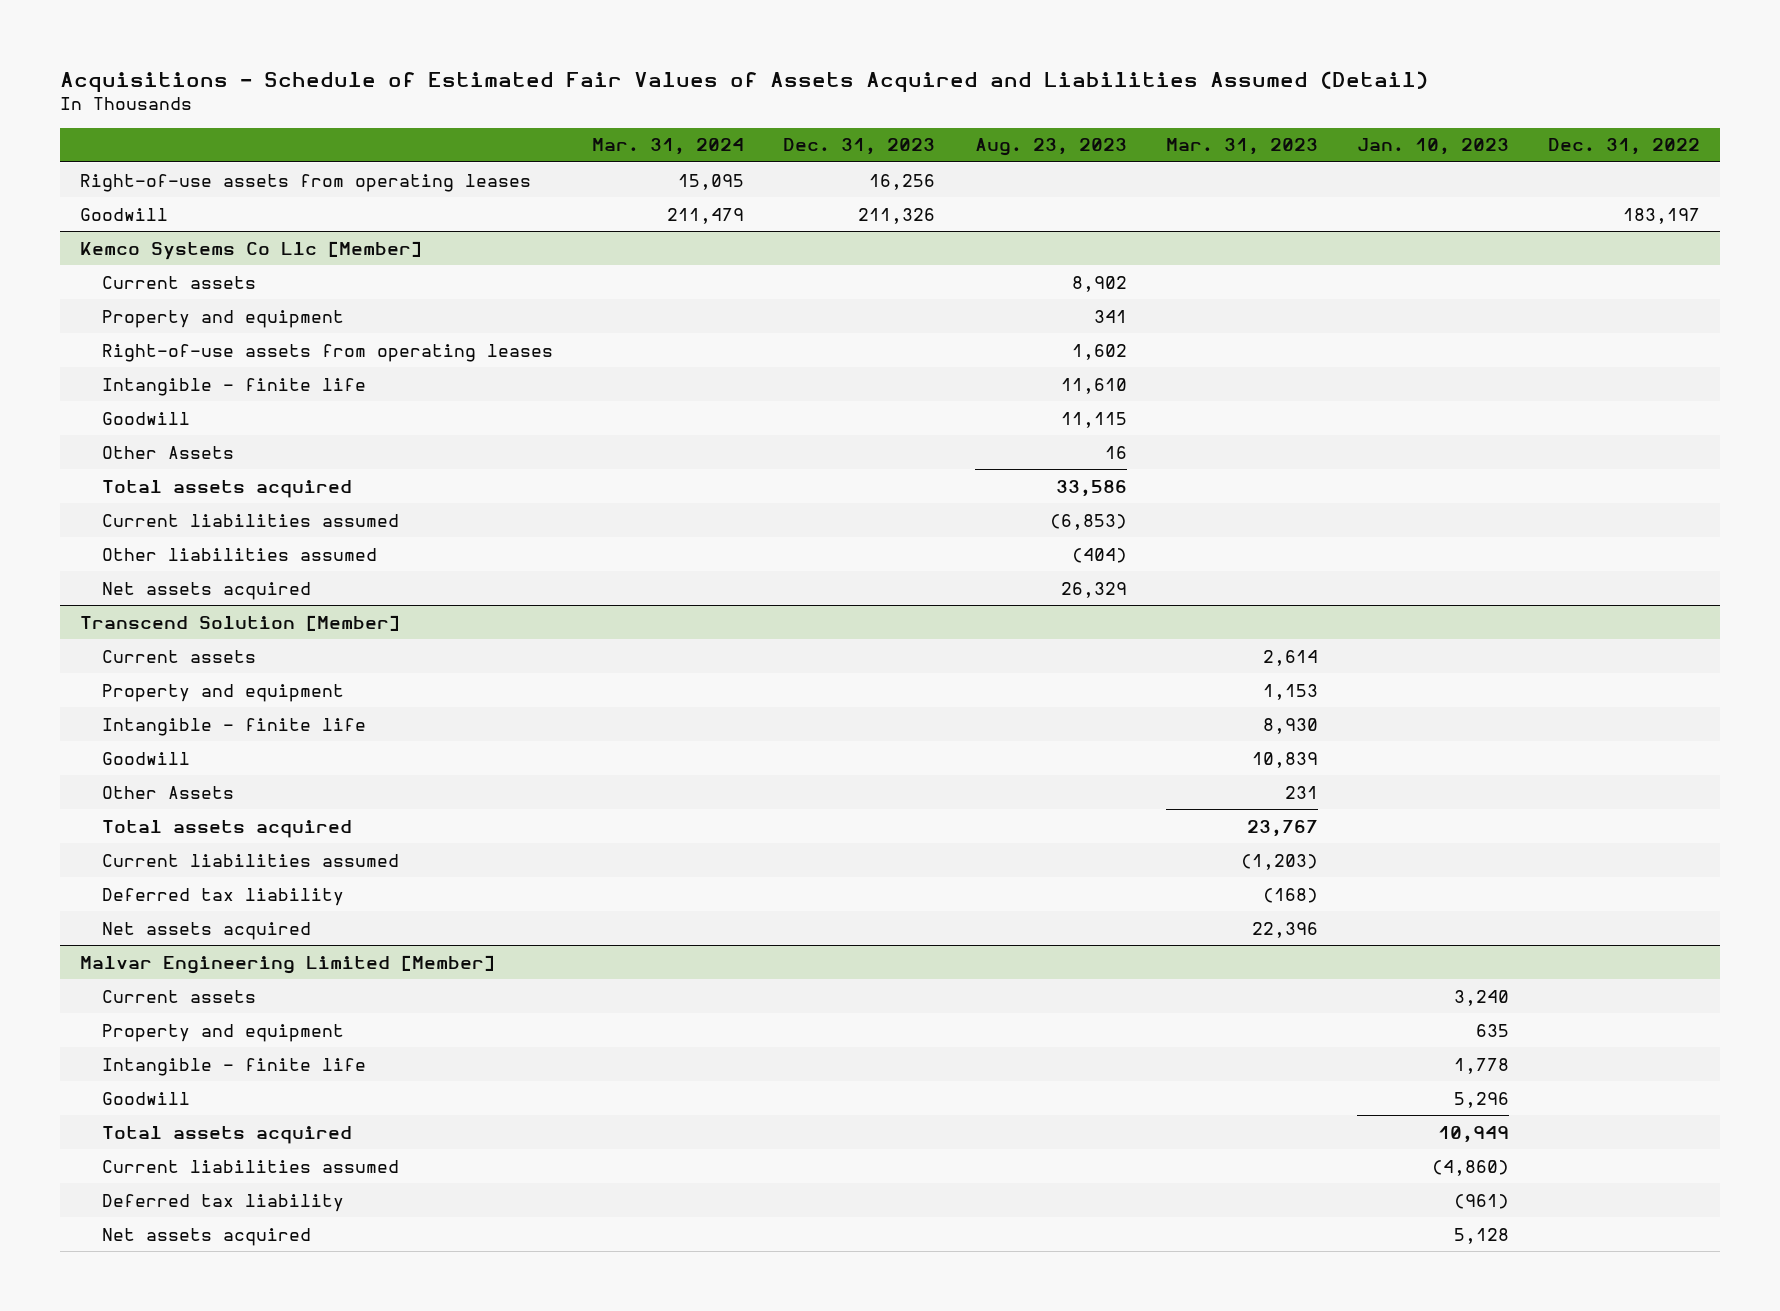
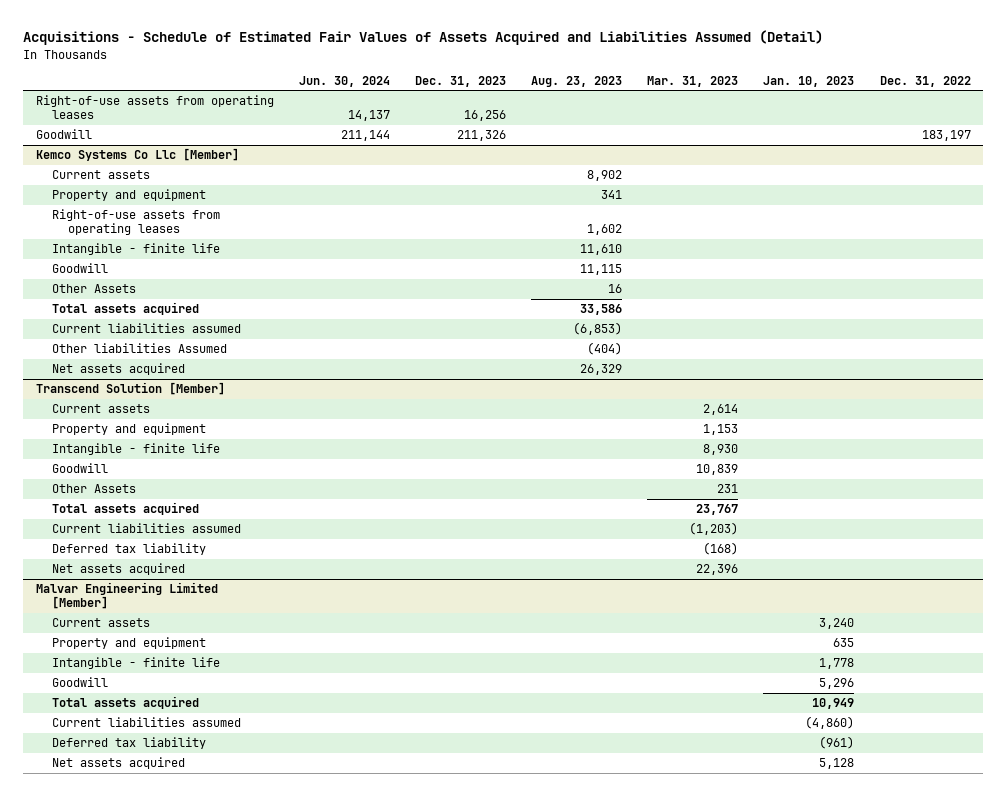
- | Mar. 31, 2024 | Dec. 31, 2023 | Aug. 23, 2023 | Mar. 31, 2023 | Jan. 10, 2023 | Dec. 31, 2022
+ | Jun. 30, 2024 | Dec. 31, 2023 | Aug. 23, 2023 | Mar. 31, 2023 | Jan. 10, 2023 | Dec. 31, 2022
@ Kemco Systems Co Llc [Member]
- Other liabilities assumed | | | (404) | | |
+ Other liabilities Assumed | | | (404) | | |

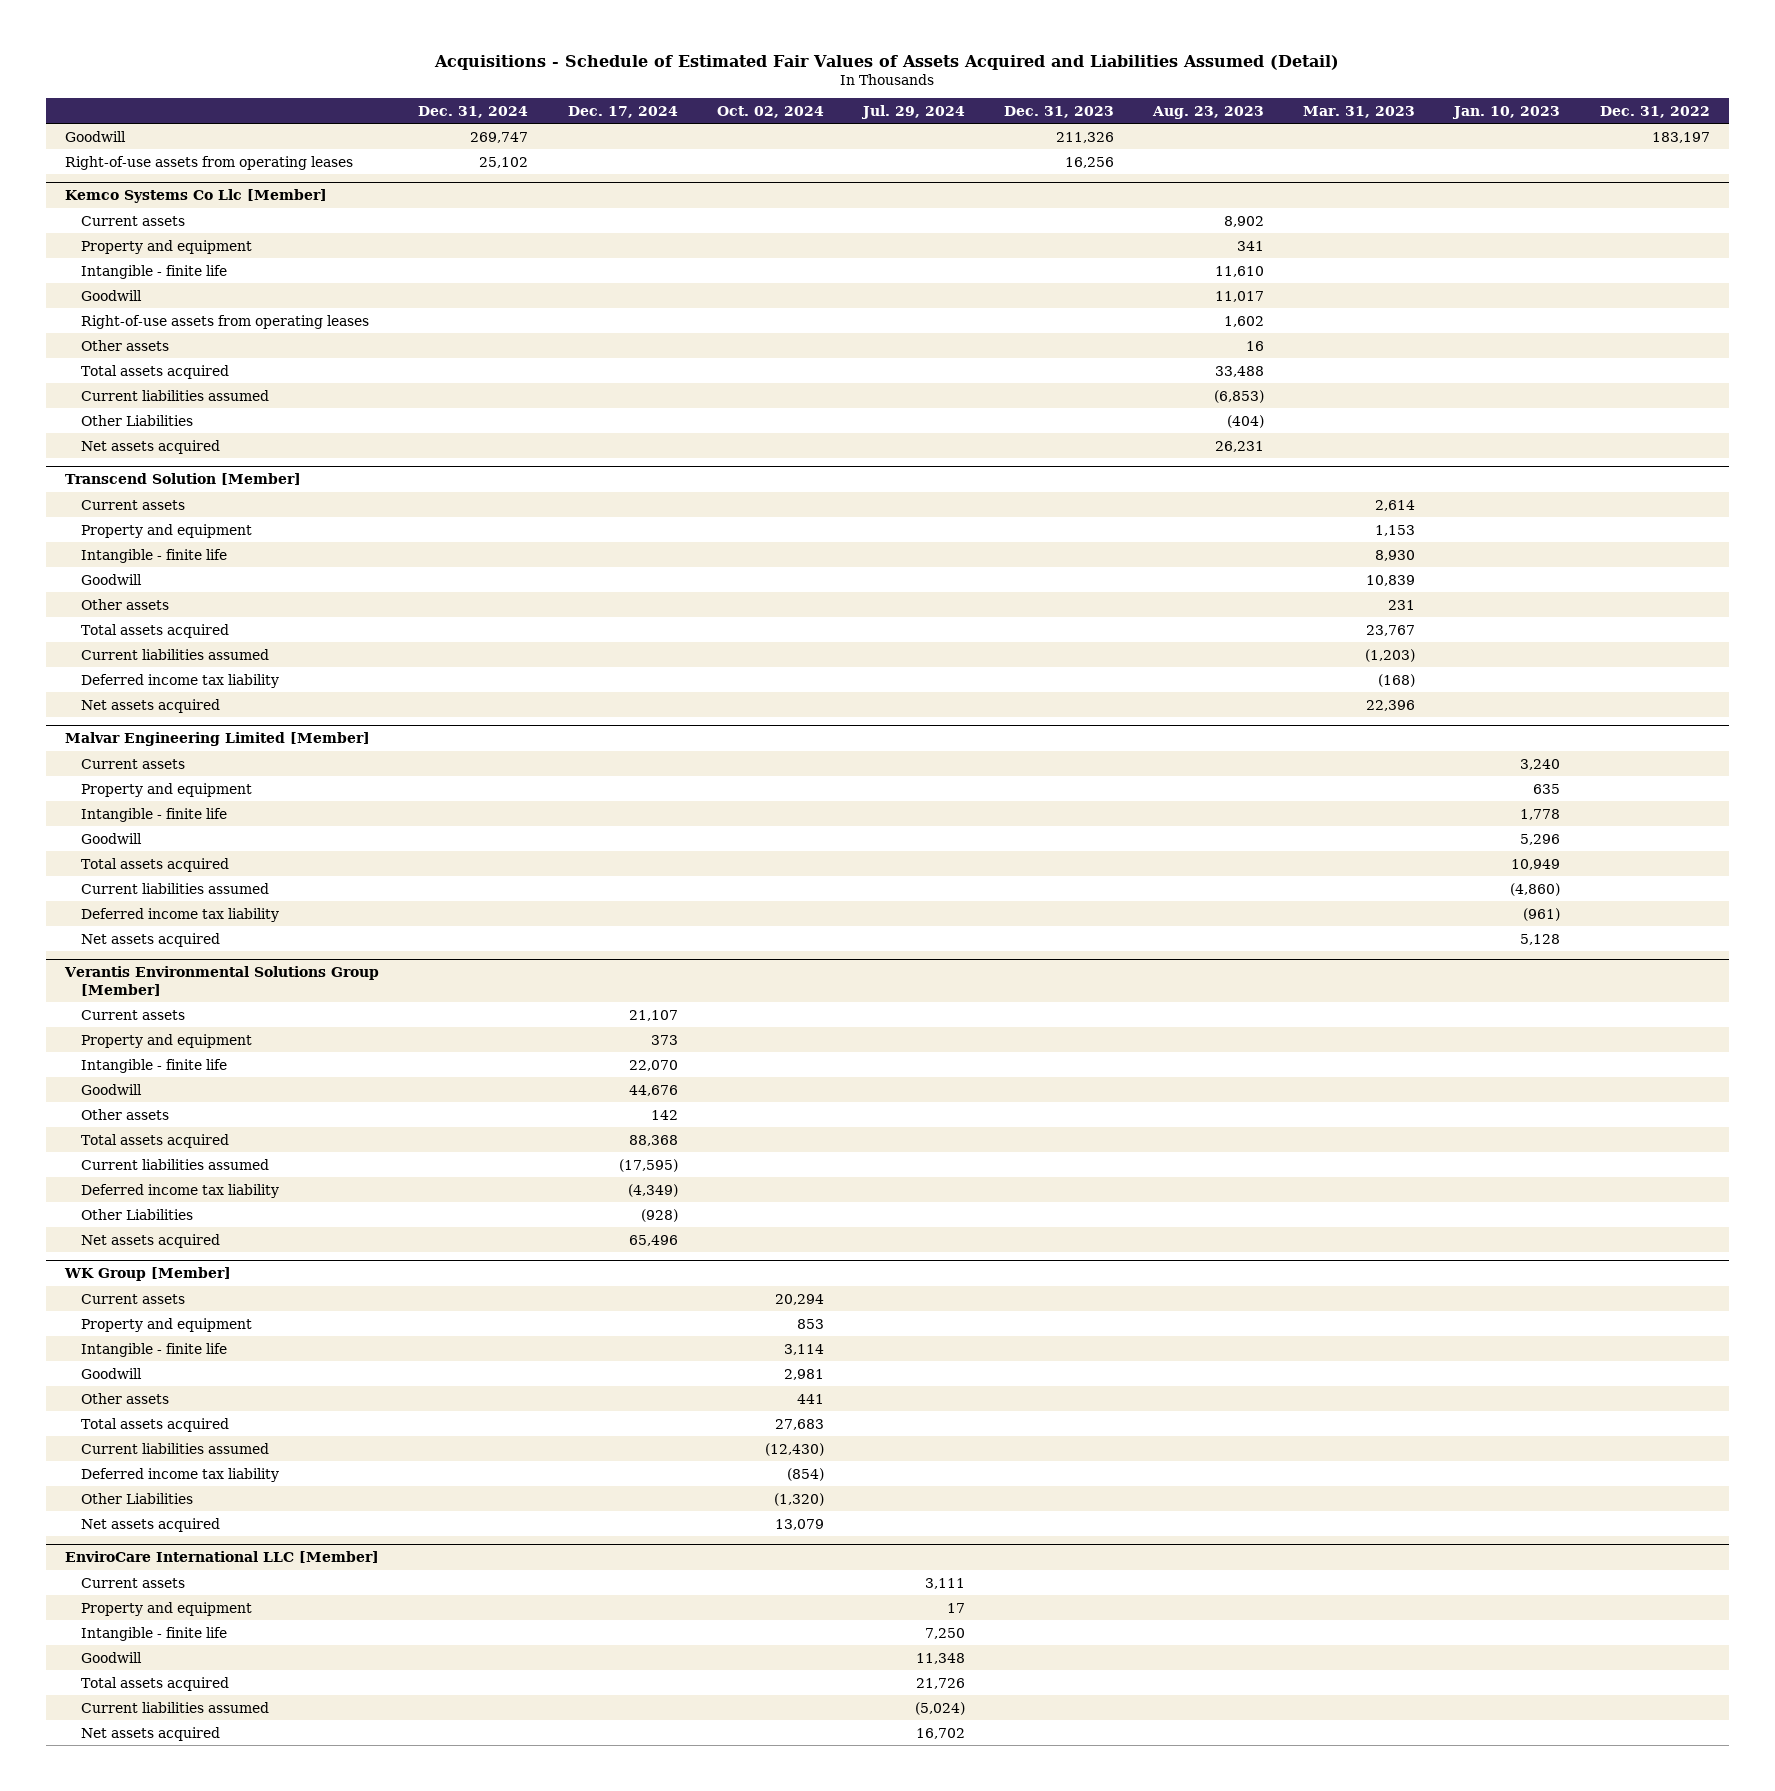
- | Jun. 30, 2024 | Dec. 31, 2023 | Aug. 23, 2023 | Mar. 31, 2023 | Jan. 10, 2023 | Dec. 31, 2022
+ | Dec. 31, 2024 | Dec. 17, 2024 | Oct. 02, 2024 | Jul. 29, 2024 | Dec. 31, 2023 | Aug. 23, 2023 | Mar. 31, 2023 | Jan. 10, 2023 | Dec. 31, 2022
moved down: Right-of-use assets from operating leases | 25,102 | | | | 16,256 | | | |
@ Kemco Systems Co Llc [Member]
- Goodwill | | | 11,115 | | |
- Other Assets | | | 16 | | |
- Total assets acquired | | | 33,586 | | |
+ Goodwill | | | | | | 11,017 | | |
moved down: Right-of-use assets from operating leases | | | | | | 1,602 | | |
+ Other assets | | | | | | 16 | | |
+ Total assets acquired | | | | | | 33,488 | | |
- Other liabilities Assumed | | | (404) | | |
- Net assets acquired | | | 26,329 | | |
+ Other Liabilities | | | | | | (404) | | |
+ Net assets acquired | | | | | | 26,231 | | |
@ Transcend Solution [Member]
- Other Assets | | | | 231 | |
+ Other assets | | | | | | | 231 | |
- Deferred tax liability | | | | (168) | |
+ Deferred income tax liability | | | | | | | (168) | |
@ Malvar Engineering Limited [Member]
- Deferred tax liability | | | | | (961) |
+ Deferred income tax liability | | | | | | | | (961) |
+ Verantis Environmental Solutions Group [Member]
+ Current assets | | 21,107 | | | | | | |
+ Property and equipment | | 373 | | | | | | |
+ Intangible - finite life | | 22,070 | | | | | | |
+ Goodwill | | 44,676 | | | | | | |
+ Other assets | | 142 | | | | | | |
+ Total assets acquired | | 88,368 | | | | | | |
+ Current liabilities assumed | | (17,595) | | | | | | |
+ Deferred income tax liability | | (4,349) | | | | | | |
+ Other Liabilities | | (928) | | | | | | |
+ Net assets acquired | | 65,496 | | | | | | |
+ WK Group [Member]
+ Current assets | | | 20,294 | | | | | |
+ Property and equipment | | | 853 | | | | | |
+ Intangible - finite life | | | 3,114 | | | | | |
+ Goodwill | | | 2,981 | | | | | |
+ Other assets | | | 441 | | | | | |
+ Total assets acquired | | | 27,683 | | | | | |
+ Current liabilities assumed | | | (12,430) | | | | | |
+ Deferred income tax liability | | | (854) | | | | | |
+ Other Liabilities | | | (1,320) | | | | | |
+ Net assets acquired | | | 13,079 | | | | | |
+ EnviroCare International LLC [Member]
+ Current assets | | | | 3,111 | | | | |
+ Property and equipment | | | | 17 | | | | |
+ Intangible - finite life | | | | 7,250 | | | | |
+ Goodwill | | | | 11,348 | | | | |
+ Total assets acquired | | | | 21,726 | | | | |
+ Current liabilities assumed | | | | (5,024) | | | | |
+ Net assets acquired | | | | 16,702 | | | | |

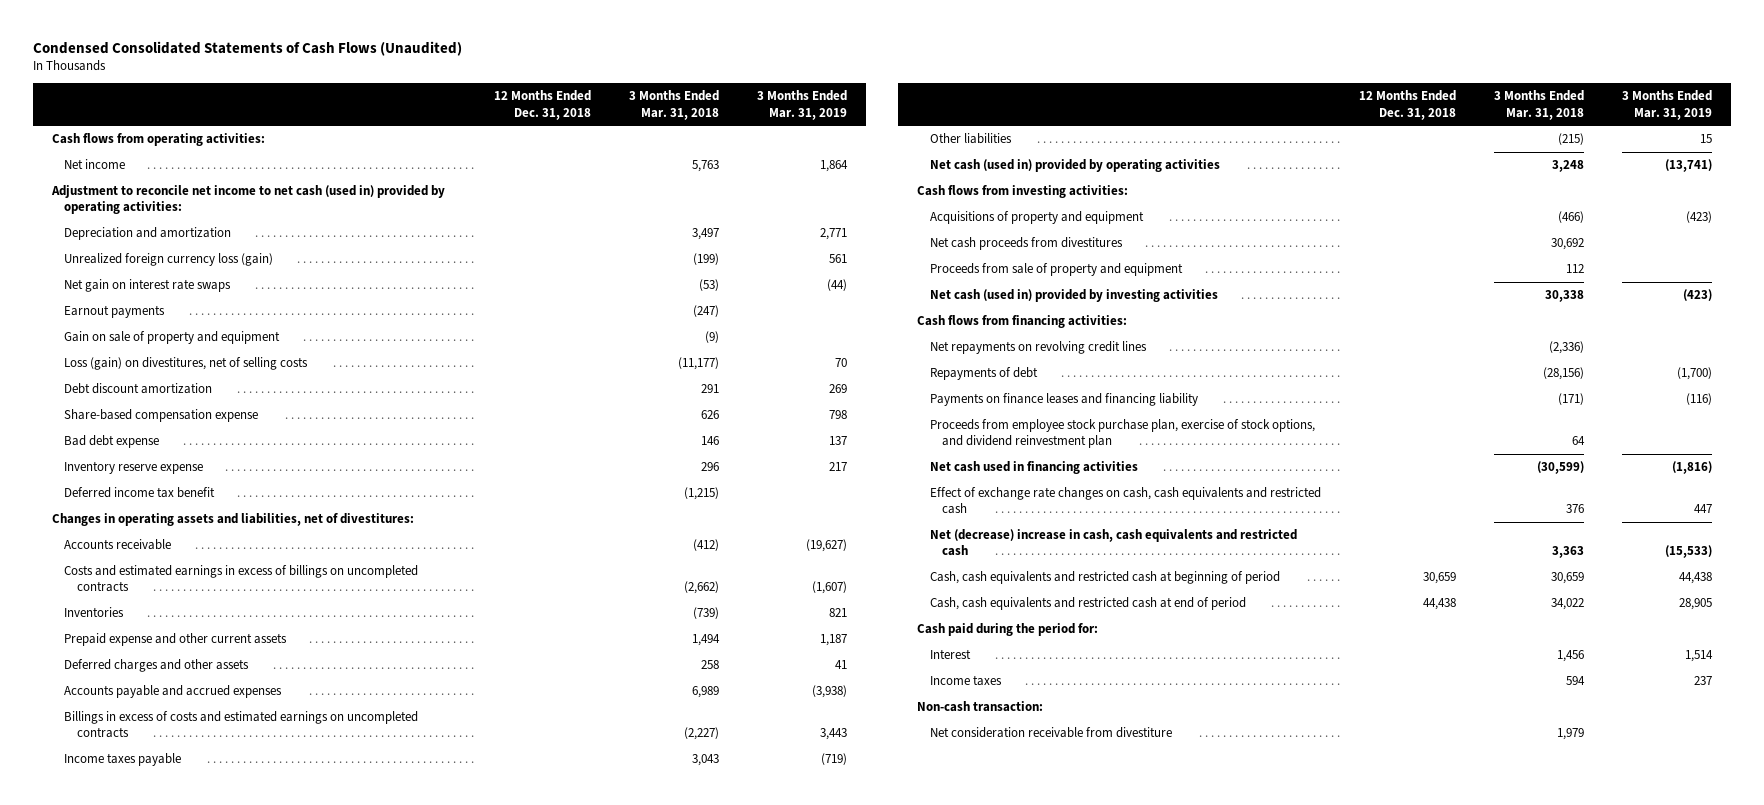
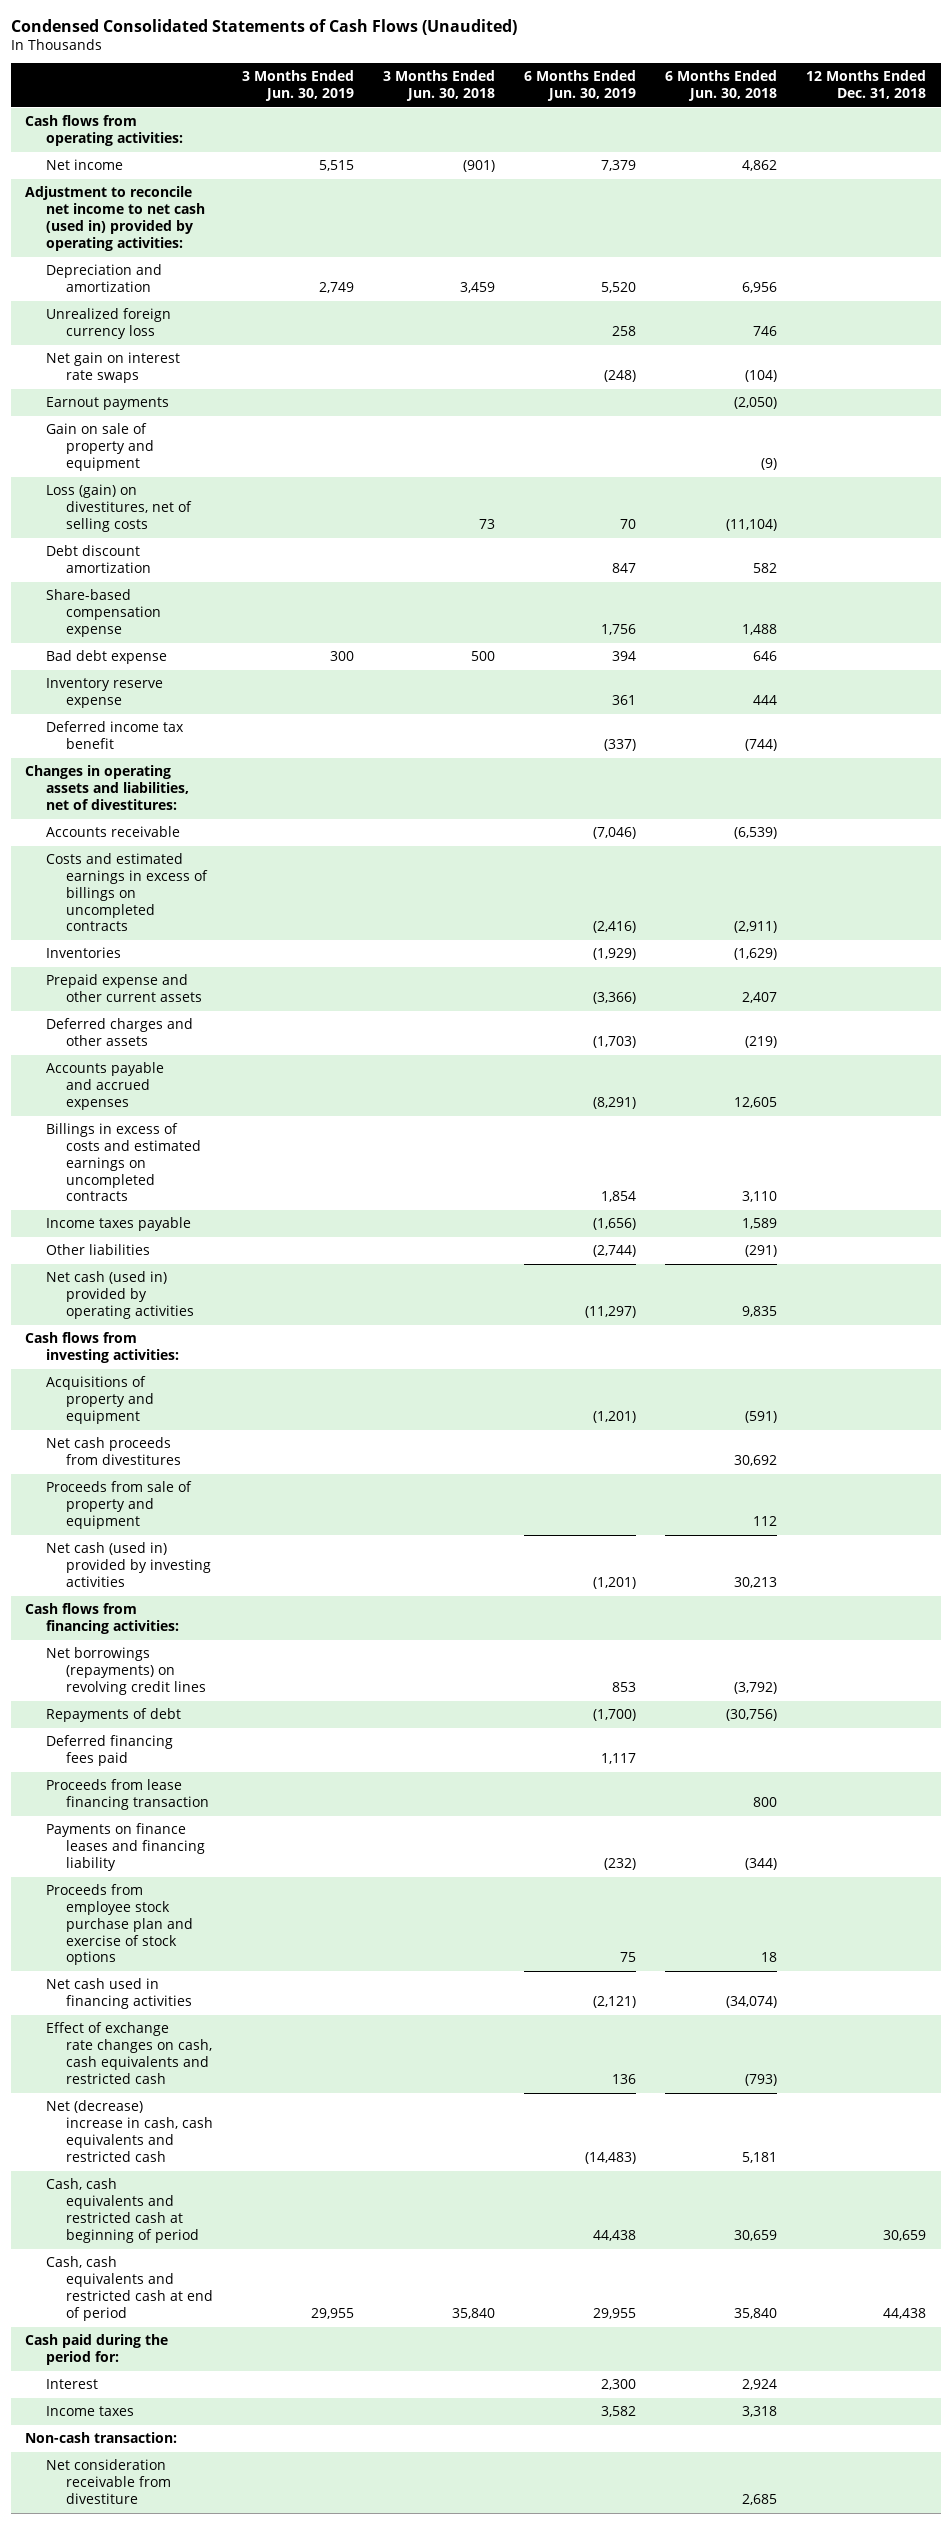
- | 12 Months Ended Dec. 31, 2018 | 3 Months Ended Mar. 31, 2018 | 3 Months Ended Mar. 31, 2019
+ | 3 Months Ended Jun. 30, 2019 | 3 Months Ended Jun. 30, 2018 | 6 Months Ended Jun. 30, 2019 | 6 Months Ended Jun. 30, 2018 | 12 Months Ended Dec. 31, 2018
- Unrealized foreign currency loss (gain) | | (199) | 561
+ Unrealized foreign currency loss | | | 258 | 746 |
- Net repayments on revolving credit lines | | (2,336) |
+ Net borrowings (repayments) on revolving credit lines | | | 853 | (3,792) |
+ Deferred financing fees paid | | | 1,117 | |
+ Proceeds from lease financing transaction | | | | 800 |
- Proceeds from employee stock purchase plan, exercise of stock options, and dividend reinvestment plan | | 64 |
+ Proceeds from employee stock purchase plan and exercise of stock options | | | 75 | 18 |

